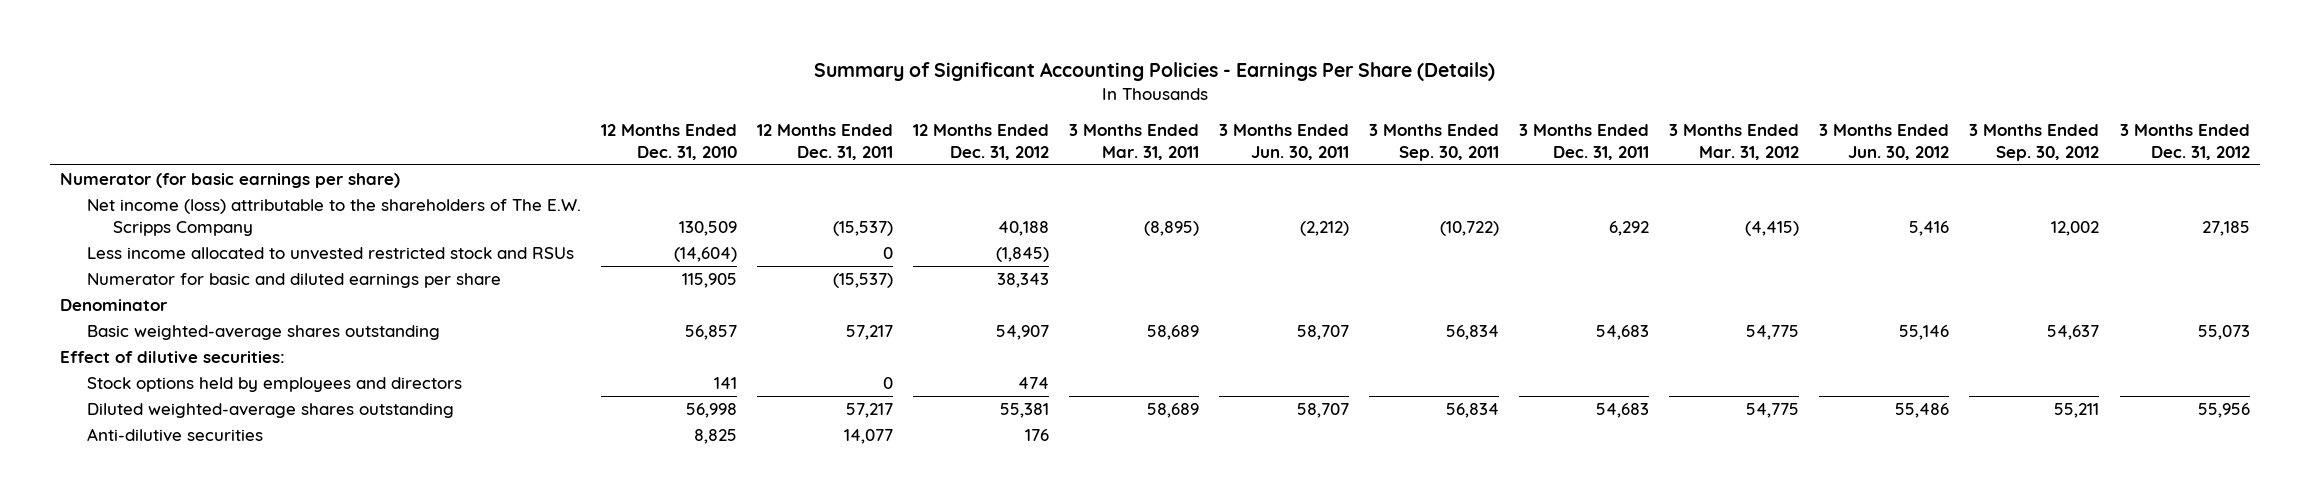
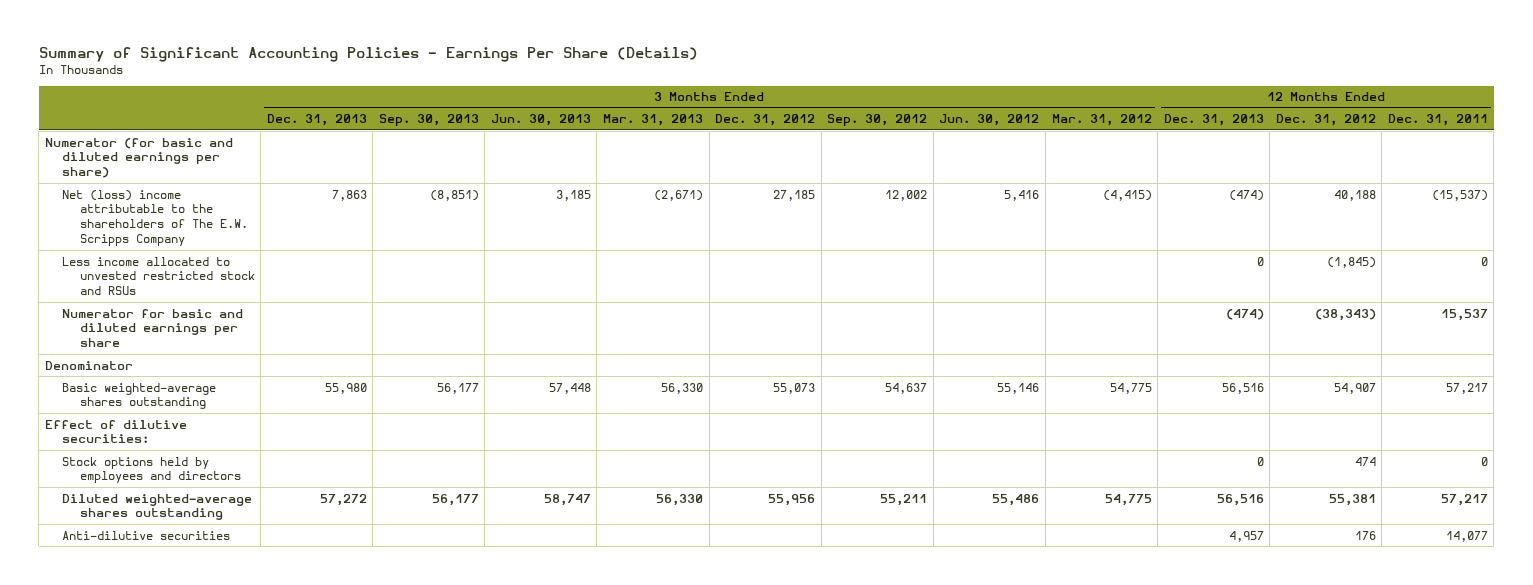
- | 12 Months Ended Dec. 31, 2010 | 12 Months Ended Dec. 31, 2011 | 12 Months Ended Dec. 31, 2012 | 3 Months Ended Mar. 31, 2011 | 3 Months Ended Jun. 30, 2011 | 3 Months Ended Sep. 30, 2011 | 3 Months Ended Dec. 31, 2011 | 3 Months Ended Mar. 31, 2012 | 3 Months Ended Jun. 30, 2012 | 3 Months Ended Sep. 30, 2012 | 3 Months Ended Dec. 31, 2012
+ | 3 Months Ended Dec. 31, 2013 | 3 Months Ended Sep. 30, 2013 | 3 Months Ended Jun. 30, 2013 | 3 Months Ended Mar. 31, 2013 | 3 Months Ended Dec. 31, 2012 | 3 Months Ended Sep. 30, 2012 | 3 Months Ended Jun. 30, 2012 | 3 Months Ended Mar. 31, 2012 | 12 Months Ended Dec. 31, 2013 | 12 Months Ended Dec. 31, 2012 | 12 Months Ended Dec. 31, 2011
- Numerator (for basic earnings per share)
- Net income (loss) attributable to the shareholders of The E.W. Scripps Company | 130,509 | (15,537) | 40,188 | (8,895) | (2,212) | (10,722) | 6,292 | (4,415) | 5,416 | 12,002 | 27,185
+ Numerator (for basic and diluted earnings per share)
+ Net (loss) income attributable to the shareholders of The E.W. Scripps Company | 7,863 | (8,851) | 3,185 | (2,671) | 27,185 | 12,002 | 5,416 | (4,415) | (474) | 40,188 | (15,537)
- Numerator for basic and diluted earnings per share | 115,905 | (15,537) | 38,343 | | | | | | | |
+ Numerator for basic and diluted earnings per share | | | | | | | | | (474) | (38,343) | 15,537

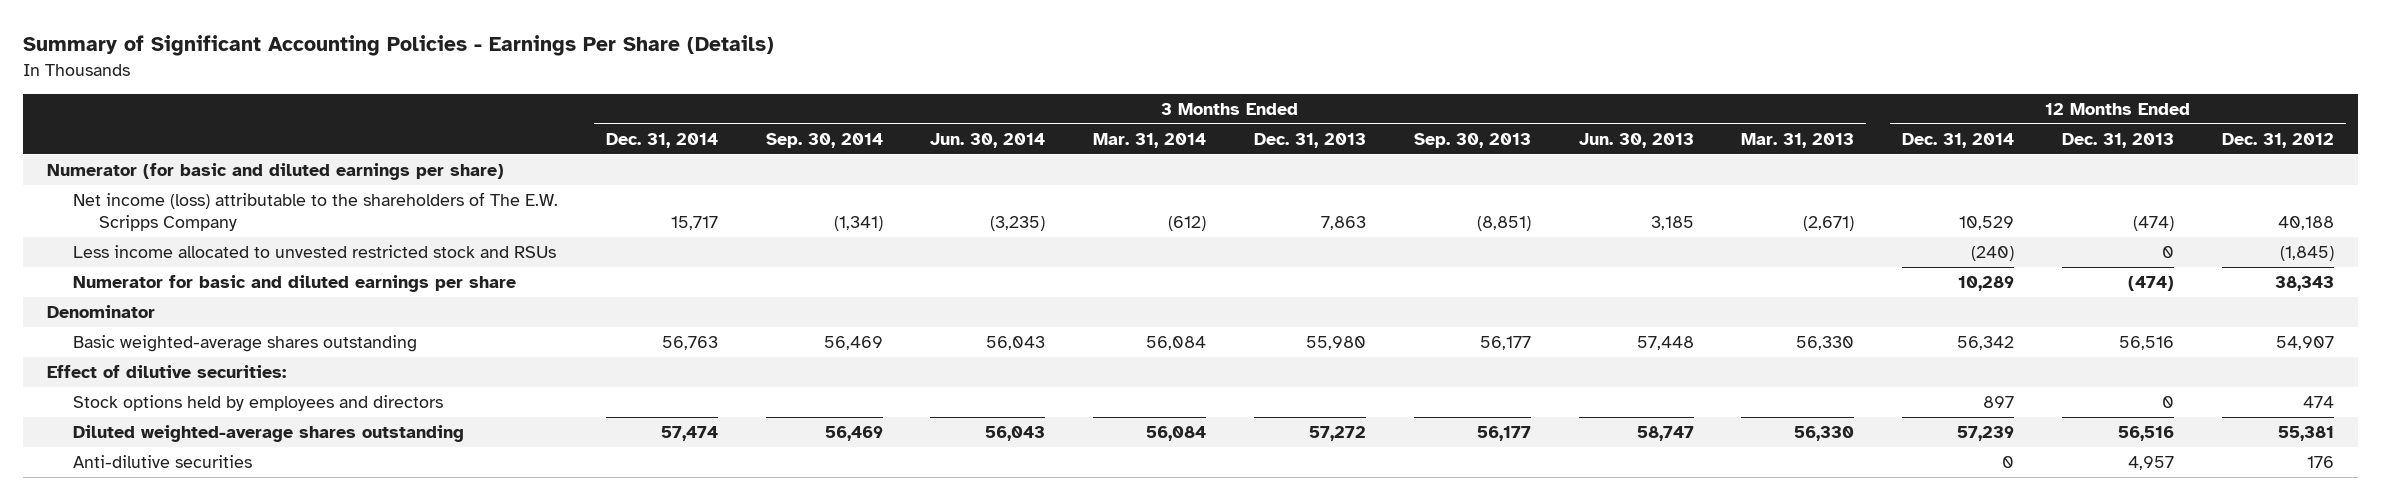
- | 3 Months Ended Dec. 31, 2013 | 3 Months Ended Sep. 30, 2013 | 3 Months Ended Jun. 30, 2013 | 3 Months Ended Mar. 31, 2013 | 3 Months Ended Dec. 31, 2012 | 3 Months Ended Sep. 30, 2012 | 3 Months Ended Jun. 30, 2012 | 3 Months Ended Mar. 31, 2012 | 12 Months Ended Dec. 31, 2013 | 12 Months Ended Dec. 31, 2012 | 12 Months Ended Dec. 31, 2011
+ | 3 Months Ended Dec. 31, 2014 | 3 Months Ended Sep. 30, 2014 | 3 Months Ended Jun. 30, 2014 | 3 Months Ended Mar. 31, 2014 | 3 Months Ended Dec. 31, 2013 | 3 Months Ended Sep. 30, 2013 | 3 Months Ended Jun. 30, 2013 | 3 Months Ended Mar. 31, 2013 | 12 Months Ended Dec. 31, 2014 | 12 Months Ended Dec. 31, 2013 | 12 Months Ended Dec. 31, 2012
- Net (loss) income attributable to the shareholders of The E.W. Scripps Company | 7,863 | (8,851) | 3,185 | (2,671) | 27,185 | 12,002 | 5,416 | (4,415) | (474) | 40,188 | (15,537)
+ Net income (loss) attributable to the shareholders of The E.W. Scripps Company | 15,717 | (1,341) | (3,235) | (612) | 7,863 | (8,851) | 3,185 | (2,671) | 10,529 | (474) | 40,188
- Numerator for basic and diluted earnings per share | | | | | | | | | (474) | (38,343) | 15,537
+ Numerator for basic and diluted earnings per share | | | | | | | | | 10,289 | (474) | 38,343

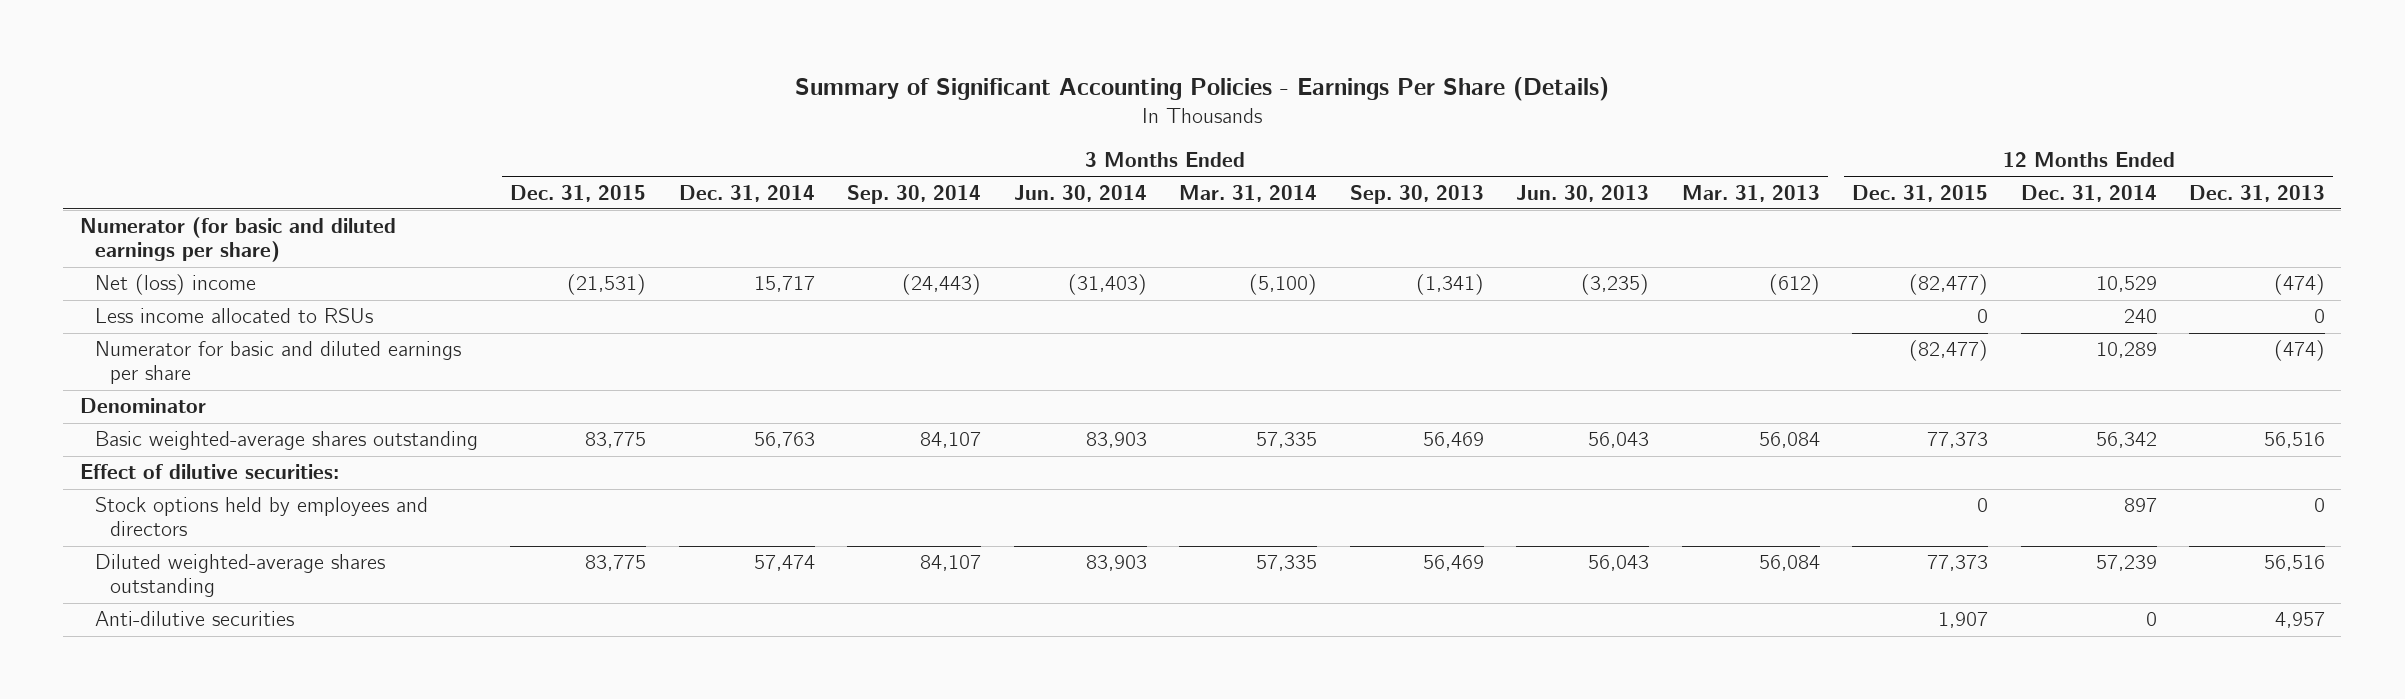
- | 3 Months Ended Dec. 31, 2014 | 3 Months Ended Sep. 30, 2014 | 3 Months Ended Jun. 30, 2014 | 3 Months Ended Mar. 31, 2014 | 3 Months Ended Dec. 31, 2013 | 3 Months Ended Sep. 30, 2013 | 3 Months Ended Jun. 30, 2013 | 3 Months Ended Mar. 31, 2013 | 12 Months Ended Dec. 31, 2014 | 12 Months Ended Dec. 31, 2013 | 12 Months Ended Dec. 31, 2012
+ | 3 Months Ended Dec. 31, 2015 | 3 Months Ended Dec. 31, 2014 | 3 Months Ended Sep. 30, 2014 | 3 Months Ended Jun. 30, 2014 | 3 Months Ended Mar. 31, 2014 | 3 Months Ended Sep. 30, 2013 | 3 Months Ended Jun. 30, 2013 | 3 Months Ended Mar. 31, 2013 | 12 Months Ended Dec. 31, 2015 | 12 Months Ended Dec. 31, 2014 | 12 Months Ended Dec. 31, 2013
- Net income (loss) attributable to the shareholders of The E.W. Scripps Company | 15,717 | (1,341) | (3,235) | (612) | 7,863 | (8,851) | 3,185 | (2,671) | 10,529 | (474) | 40,188
- Less income allocated to unvested restricted stock and RSUs | | | | | | | | | (240) | 0 | (1,845)
+ Net (loss) income | (21,531) | 15,717 | (24,443) | (31,403) | (5,100) | (1,341) | (3,235) | (612) | (82,477) | 10,529 | (474)
+ Less income allocated to RSUs | | | | | | | | | 0 | 240 | 0
- Basic weighted-average shares outstanding | 56,763 | 56,469 | 56,043 | 56,084 | 55,980 | 56,177 | 57,448 | 56,330 | 56,342 | 56,516 | 54,907
+ Basic weighted-average shares outstanding | 83,775 | 56,763 | 84,107 | 83,903 | 57,335 | 56,469 | 56,043 | 56,084 | 77,373 | 56,342 | 56,516
- Diluted weighted-average shares outstanding | 57,474 | 56,469 | 56,043 | 56,084 | 57,272 | 56,177 | 58,747 | 56,330 | 57,239 | 56,516 | 55,381
+ Diluted weighted-average shares outstanding | 83,775 | 57,474 | 84,107 | 83,903 | 57,335 | 56,469 | 56,043 | 56,084 | 77,373 | 57,239 | 56,516

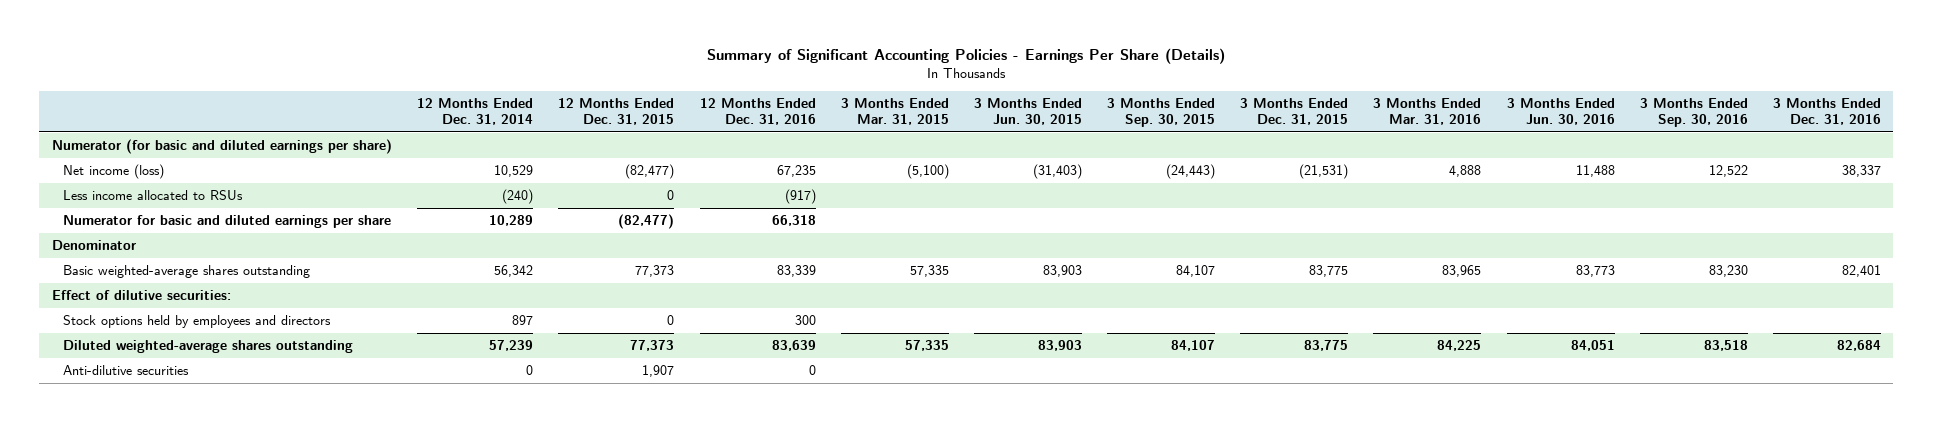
- | 3 Months Ended Dec. 31, 2015 | 3 Months Ended Dec. 31, 2014 | 3 Months Ended Sep. 30, 2014 | 3 Months Ended Jun. 30, 2014 | 3 Months Ended Mar. 31, 2014 | 3 Months Ended Sep. 30, 2013 | 3 Months Ended Jun. 30, 2013 | 3 Months Ended Mar. 31, 2013 | 12 Months Ended Dec. 31, 2015 | 12 Months Ended Dec. 31, 2014 | 12 Months Ended Dec. 31, 2013
+ | 12 Months Ended Dec. 31, 2014 | 12 Months Ended Dec. 31, 2015 | 12 Months Ended Dec. 31, 2016 | 3 Months Ended Mar. 31, 2015 | 3 Months Ended Jun. 30, 2015 | 3 Months Ended Sep. 30, 2015 | 3 Months Ended Dec. 31, 2015 | 3 Months Ended Mar. 31, 2016 | 3 Months Ended Jun. 30, 2016 | 3 Months Ended Sep. 30, 2016 | 3 Months Ended Dec. 31, 2016
- Net (loss) income | (21,531) | 15,717 | (24,443) | (31,403) | (5,100) | (1,341) | (3,235) | (612) | (82,477) | 10,529 | (474)
- Less income allocated to RSUs | | | | | | | | | 0 | 240 | 0
+ Net income (loss) | 10,529 | (82,477) | 67,235 | (5,100) | (31,403) | (24,443) | (21,531) | 4,888 | 11,488 | 12,522 | 38,337
+ Less income allocated to RSUs | (240) | 0 | (917) | | | | | | | |

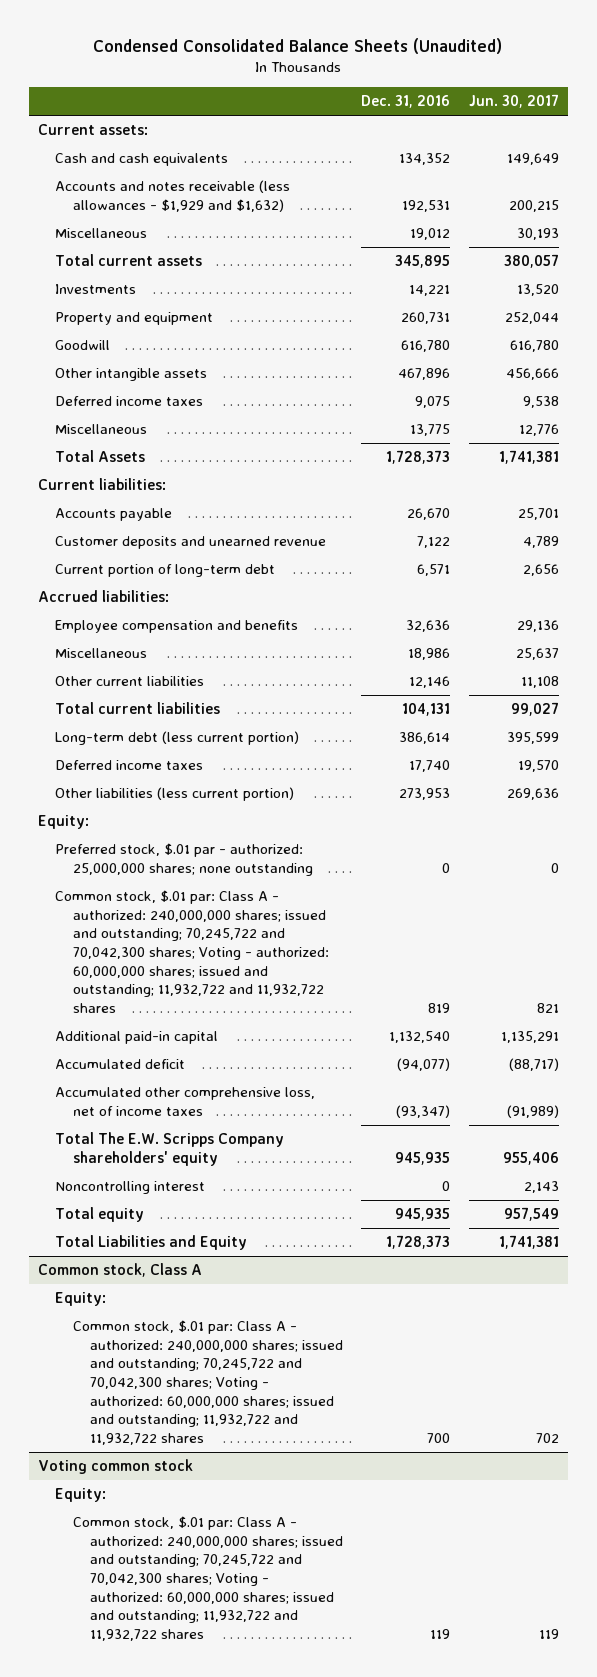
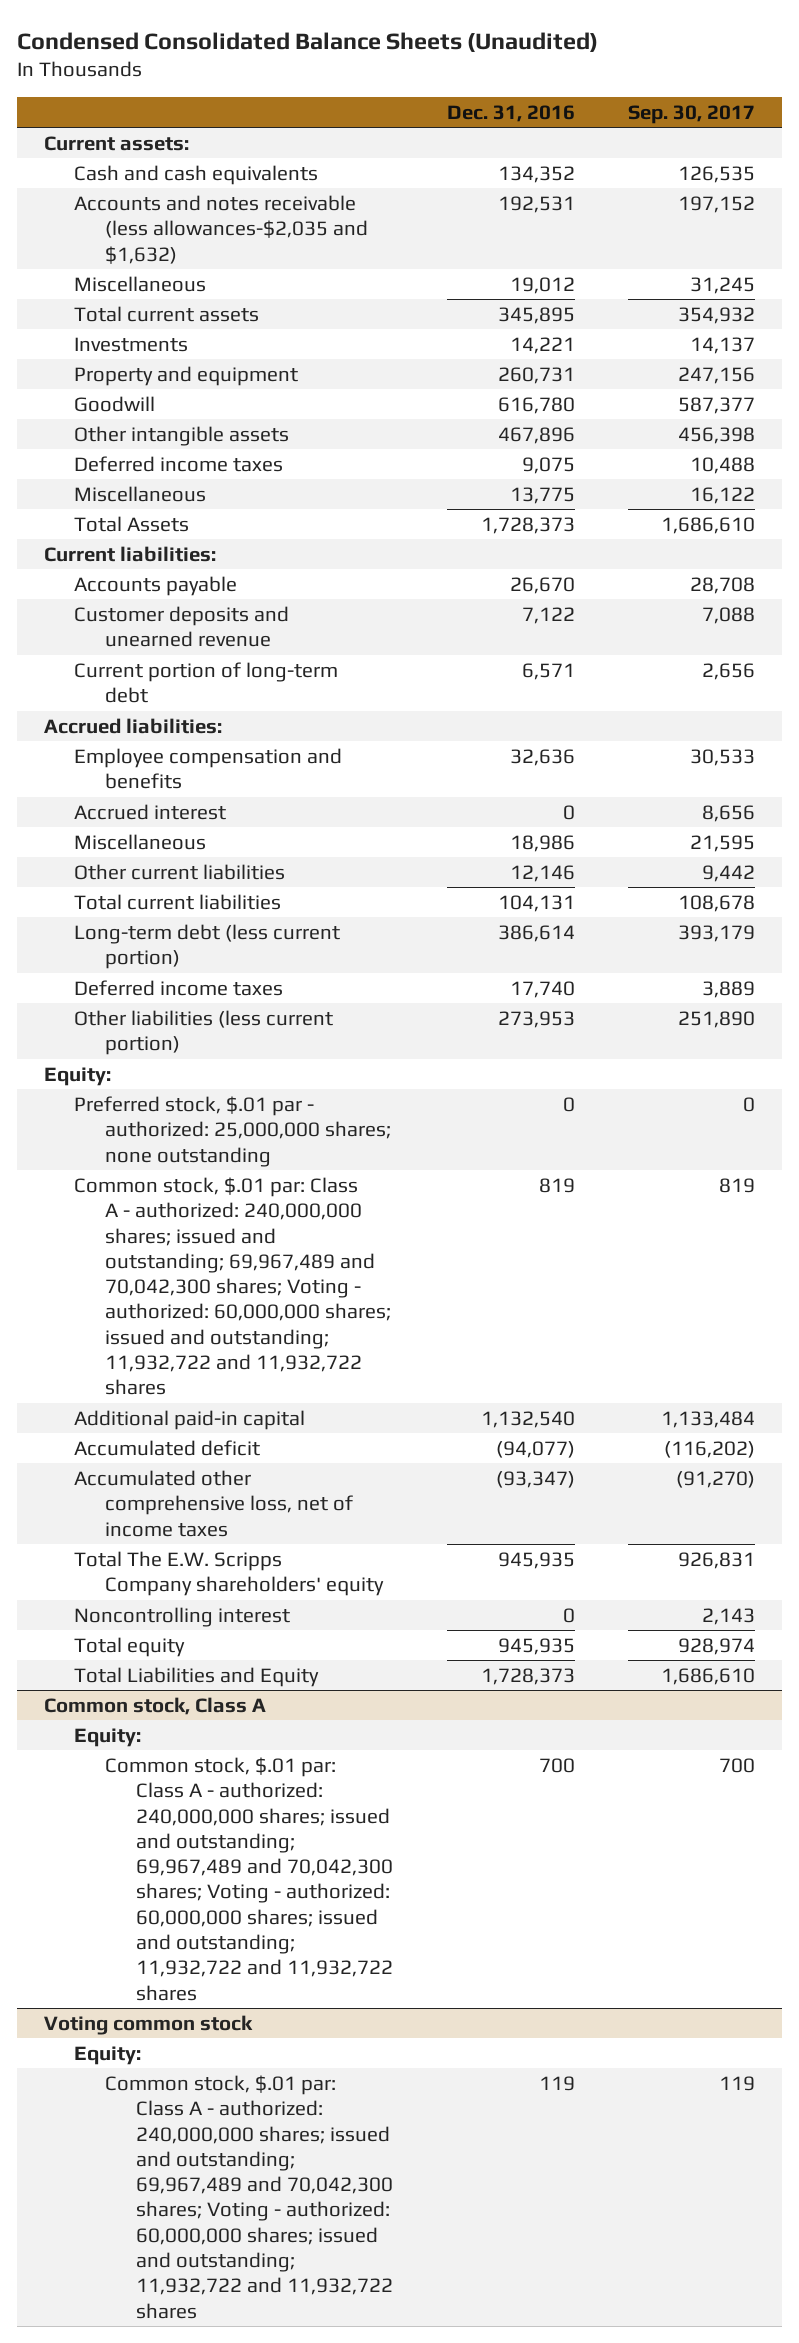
- | Dec. 31, 2016 | Jun. 30, 2017
+ | Dec. 31, 2016 | Sep. 30, 2017
- Accounts and notes receivable (less allowances - $1,929 and $1,632) | 192,531 | 200,215
+ Accounts and notes receivable (less allowances-$2,035 and $1,632) | 192,531 | 197,152
+ Accrued interest | 0 | 8,656
- Common stock, $.01 par: Class A - authorized: 240,000,000 shares; issued and outstanding; 70,245,722 and 70,042,300 shares; Voting - authorized: 60,000,000 shares; issued and outstanding; 11,932,722 and 11,932,722 shares | 819 | 821
+ Common stock, $.01 par: Class A - authorized: 240,000,000 shares; issued and outstanding; 69,967,489 and 70,042,300 shares; Voting - authorized: 60,000,000 shares; issued and outstanding; 11,932,722 and 11,932,722 shares | 819 | 819
@ Common stock, Class A
- Common stock, $.01 par: Class A - authorized: 240,000,000 shares; issued and outstanding; 70,245,722 and 70,042,300 shares; Voting - authorized: 60,000,000 shares; issued and outstanding; 11,932,722 and 11,932,722 shares | 700 | 702
+ Common stock, $.01 par: Class A - authorized: 240,000,000 shares; issued and outstanding; 69,967,489 and 70,042,300 shares; Voting - authorized: 60,000,000 shares; issued and outstanding; 11,932,722 and 11,932,722 shares | 700 | 700
@ Voting common stock
- Common stock, $.01 par: Class A - authorized: 240,000,000 shares; issued and outstanding; 70,245,722 and 70,042,300 shares; Voting - authorized: 60,000,000 shares; issued and outstanding; 11,932,722 and 11,932,722 shares | 119 | 119
+ Common stock, $.01 par: Class A - authorized: 240,000,000 shares; issued and outstanding; 69,967,489 and 70,042,300 shares; Voting - authorized: 60,000,000 shares; issued and outstanding; 11,932,722 and 11,932,722 shares | 119 | 119

